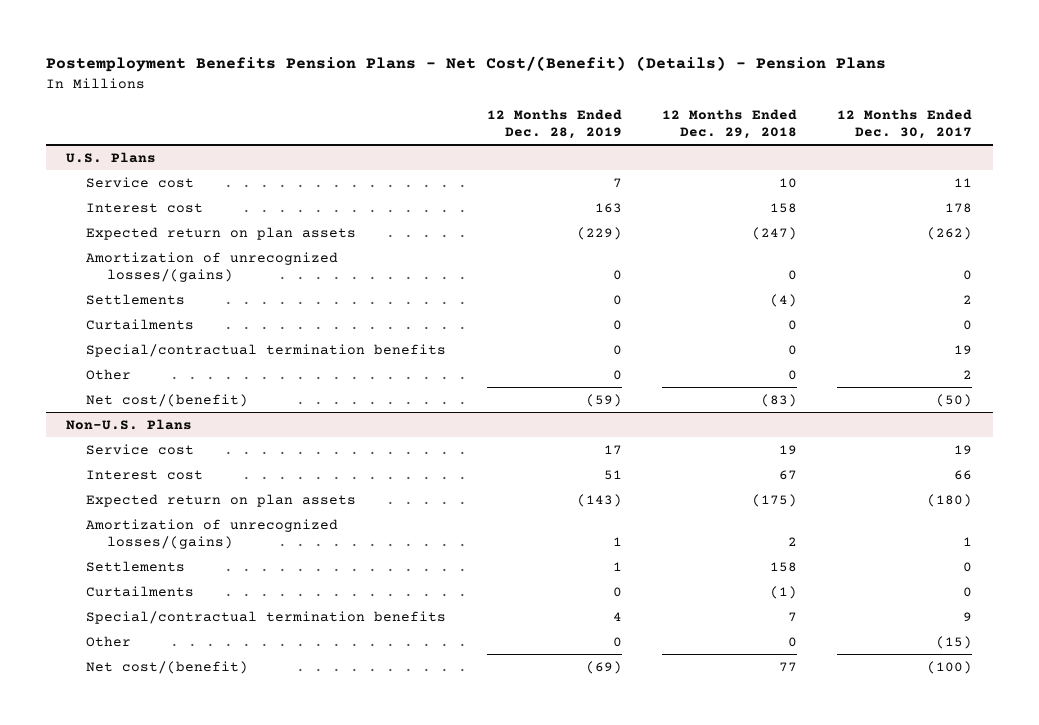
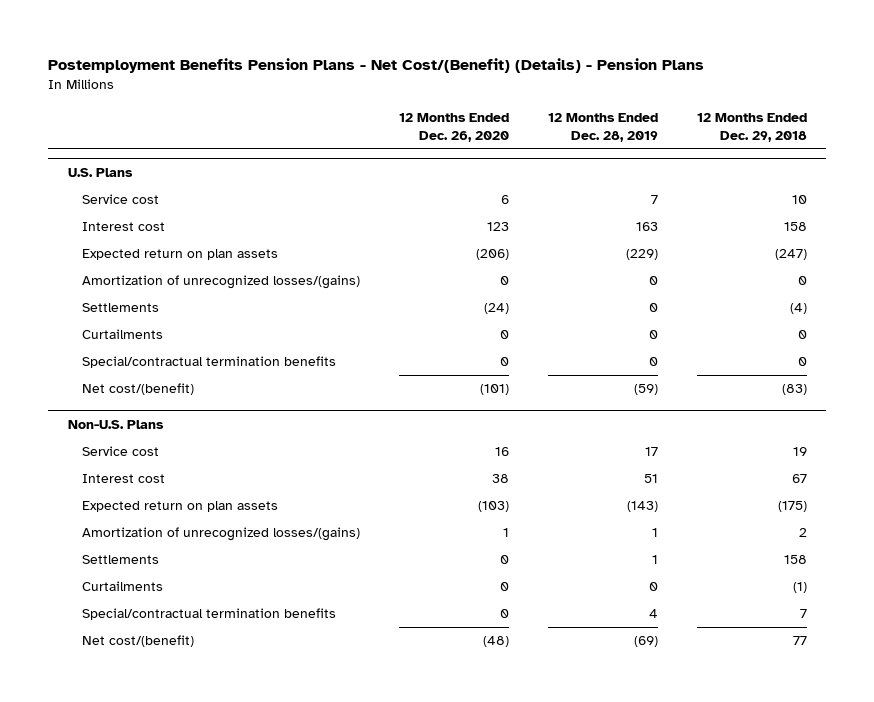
- | 12 Months Ended Dec. 28, 2019 | 12 Months Ended Dec. 29, 2018 | 12 Months Ended Dec. 30, 2017
+ | 12 Months Ended Dec. 26, 2020 | 12 Months Ended Dec. 28, 2019 | 12 Months Ended Dec. 29, 2018
@ U.S. Plans
- Other | 0 | 0 | 2
@ Non-U.S. Plans
- Other | 0 | 0 | (15)

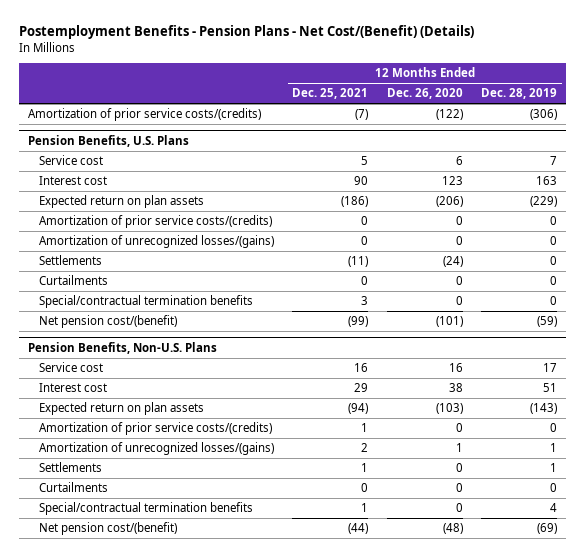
- Postemployment Benefits Pension Plans - Net Cost/(Benefit) (Details) - Pension Plans
+ Postemployment Benefits - Pension Plans - Net Cost/(Benefit) (Details)
- | 12 Months Ended Dec. 26, 2020 | 12 Months Ended Dec. 28, 2019 | 12 Months Ended Dec. 29, 2018
+ | 12 Months Ended Dec. 25, 2021 | 12 Months Ended Dec. 26, 2020 | 12 Months Ended Dec. 28, 2019
- U.S. Plans
+ Amortization of prior service costs/(credits) | (7) | (122) | (306)
+ Pension Benefits, U.S. Plans
+ Amortization of prior service costs/(credits) | 0 | 0 | 0
- Net cost/(benefit) | (101) | (59) | (83)
- Non-U.S. Plans
+ Net pension cost/(benefit) | (99) | (101) | (59)
+ Pension Benefits, Non-U.S. Plans
+ Amortization of prior service costs/(credits) | 1 | 0 | 0
- Net cost/(benefit) | (48) | (69) | 77
+ Net pension cost/(benefit) | (44) | (48) | (69)

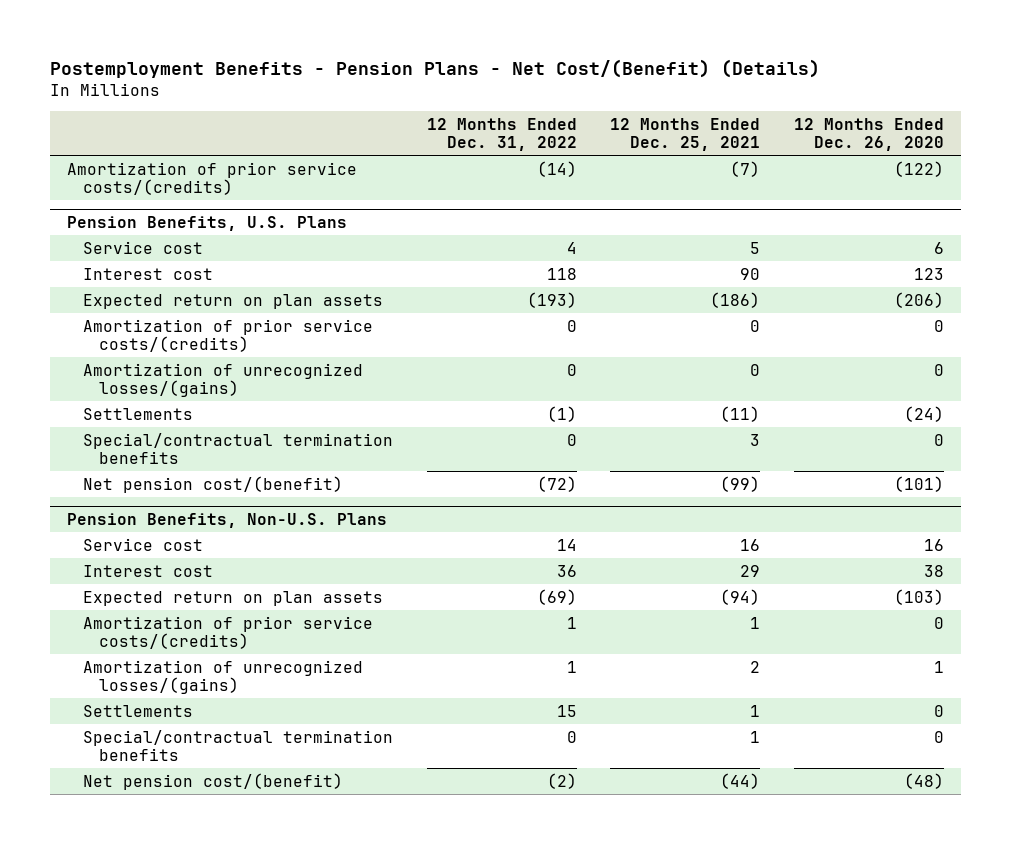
- | 12 Months Ended Dec. 25, 2021 | 12 Months Ended Dec. 26, 2020 | 12 Months Ended Dec. 28, 2019
+ | 12 Months Ended Dec. 31, 2022 | 12 Months Ended Dec. 25, 2021 | 12 Months Ended Dec. 26, 2020
@ Pension Benefits, U.S. Plans
- Curtailments | 0 | 0 | 0
@ Pension Benefits, Non-U.S. Plans
- Curtailments | 0 | 0 | 0

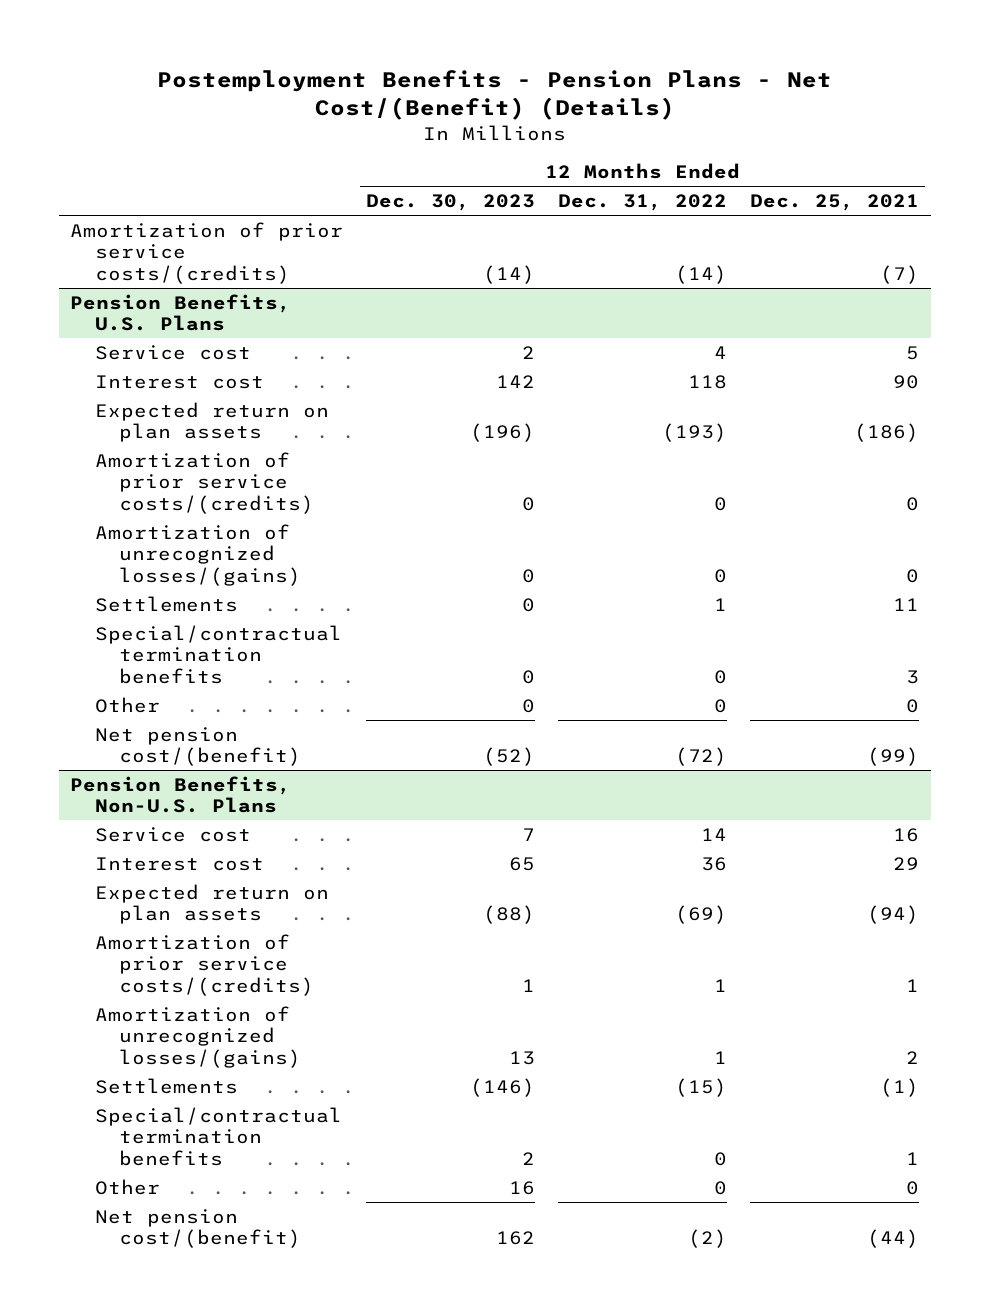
- | 12 Months Ended Dec. 31, 2022 | 12 Months Ended Dec. 25, 2021 | 12 Months Ended Dec. 26, 2020
+ | 12 Months Ended Dec. 30, 2023 | 12 Months Ended Dec. 31, 2022 | 12 Months Ended Dec. 25, 2021
@ Pension Benefits, U.S. Plans
- Settlements | (1) | (11) | (24)
+ Settlements | 0 | 1 | 11
+ Other | 0 | 0 | 0
@ Pension Benefits, Non-U.S. Plans
- Settlements | 15 | 1 | 0
+ Settlements | (146) | (15) | (1)
+ Other | 16 | 0 | 0

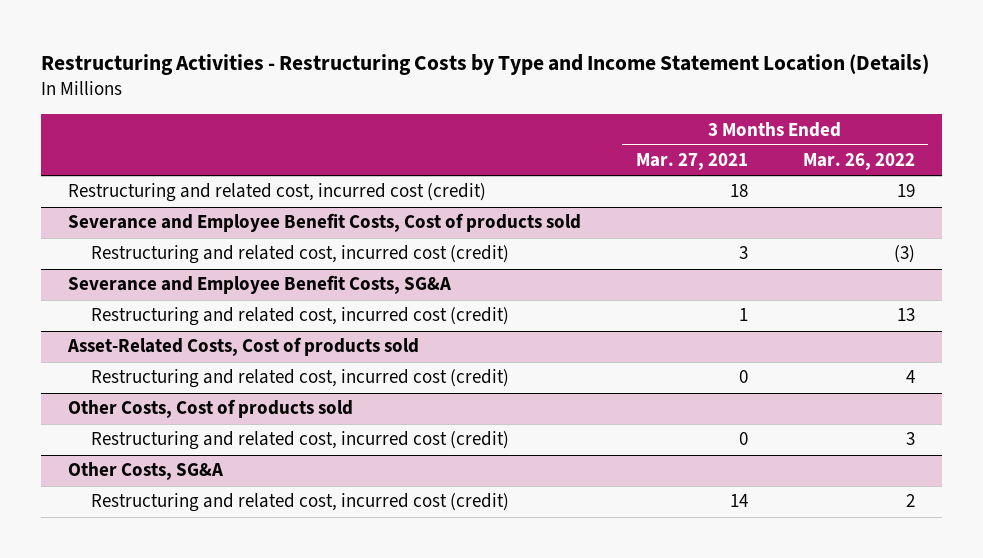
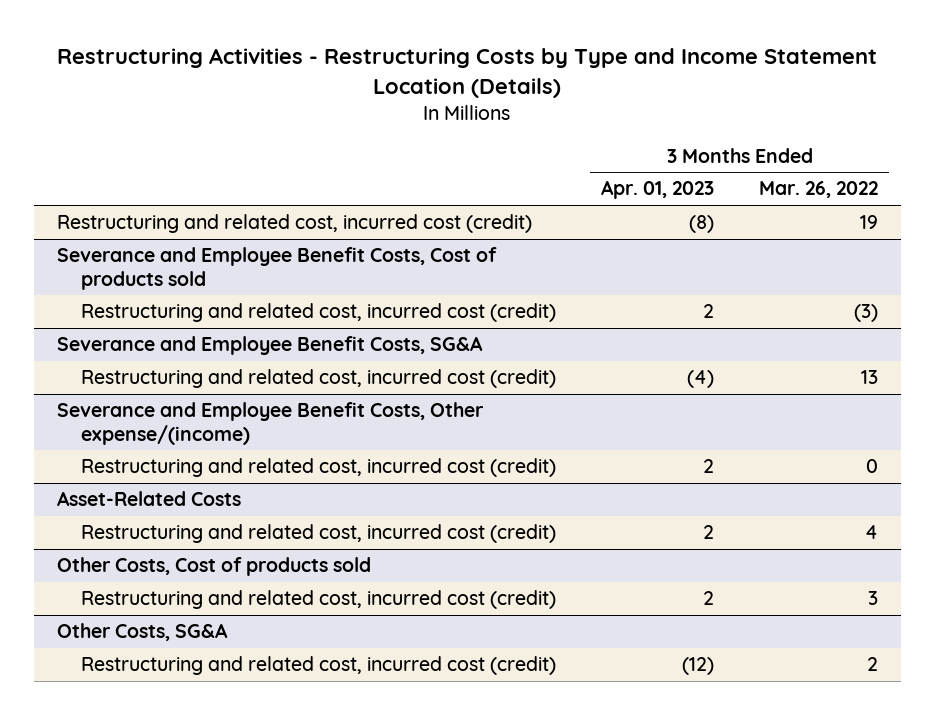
- | 3 Months Ended Mar. 27, 2021 | 3 Months Ended Mar. 26, 2022
+ | 3 Months Ended Apr. 01, 2023 | 3 Months Ended Mar. 26, 2022
- Asset-Related Costs, Cost of products sold
+ Severance and Employee Benefit Costs, Other expense/(income)
+ Restructuring and related cost, incurred cost (credit) | 2 | 0
+ Asset-Related Costs

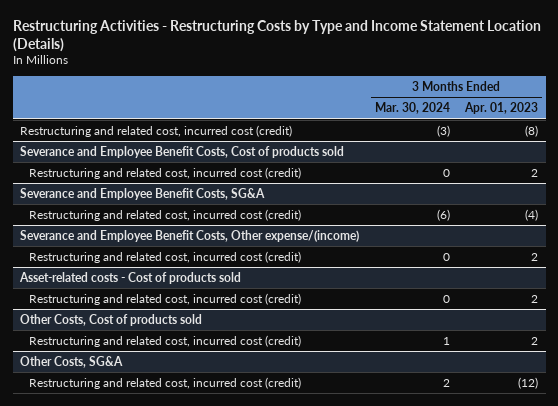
- | 3 Months Ended Apr. 01, 2023 | 3 Months Ended Mar. 26, 2022
+ | 3 Months Ended Mar. 30, 2024 | 3 Months Ended Apr. 01, 2023
- Asset-Related Costs
+ Asset-related costs - Cost of products sold

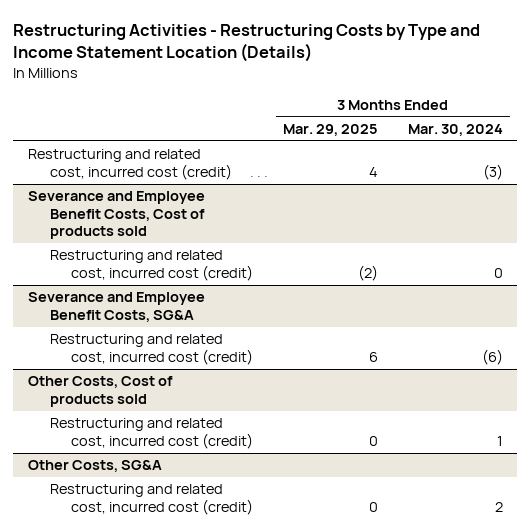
- | 3 Months Ended Mar. 30, 2024 | 3 Months Ended Apr. 01, 2023
+ | 3 Months Ended Mar. 29, 2025 | 3 Months Ended Mar. 30, 2024
- Severance and Employee Benefit Costs, Other expense/(income)
- Restructuring and related cost, incurred cost (credit) | 0 | 2
- Asset-related costs - Cost of products sold
- Restructuring and related cost, incurred cost (credit) | 0 | 2

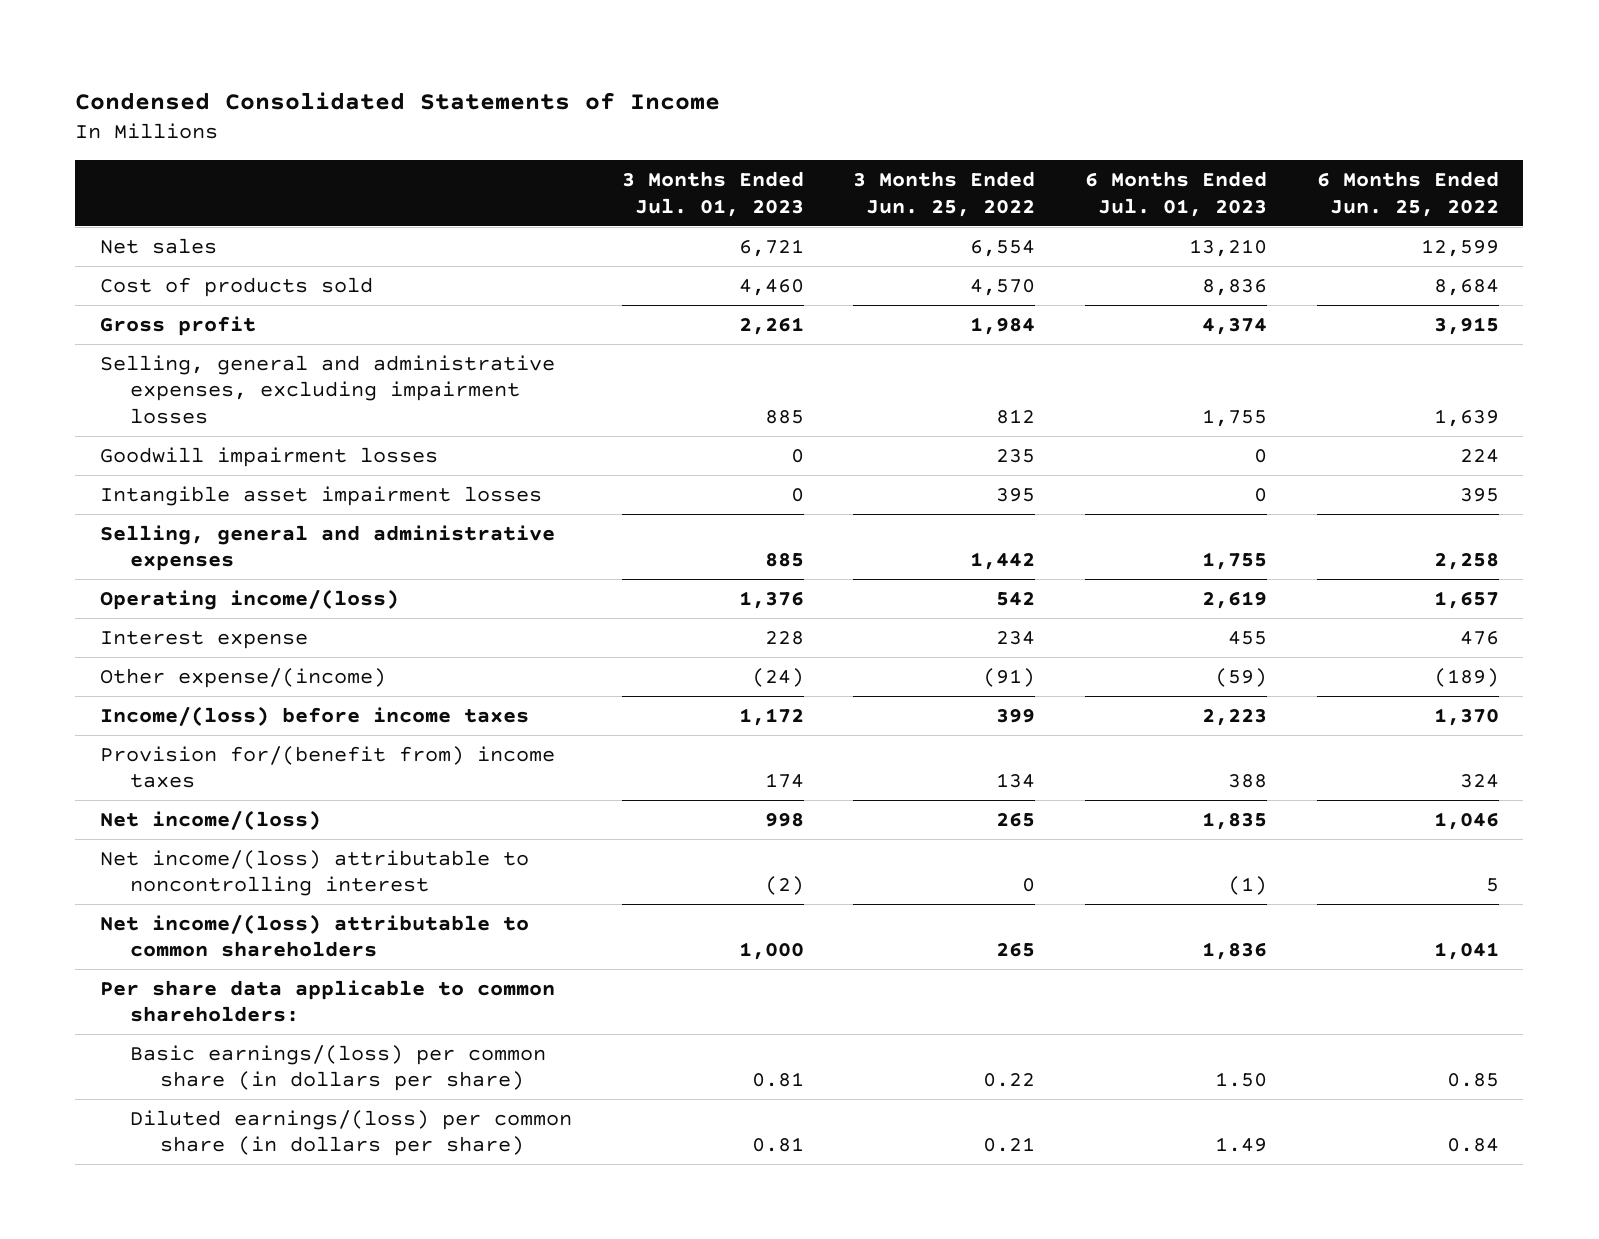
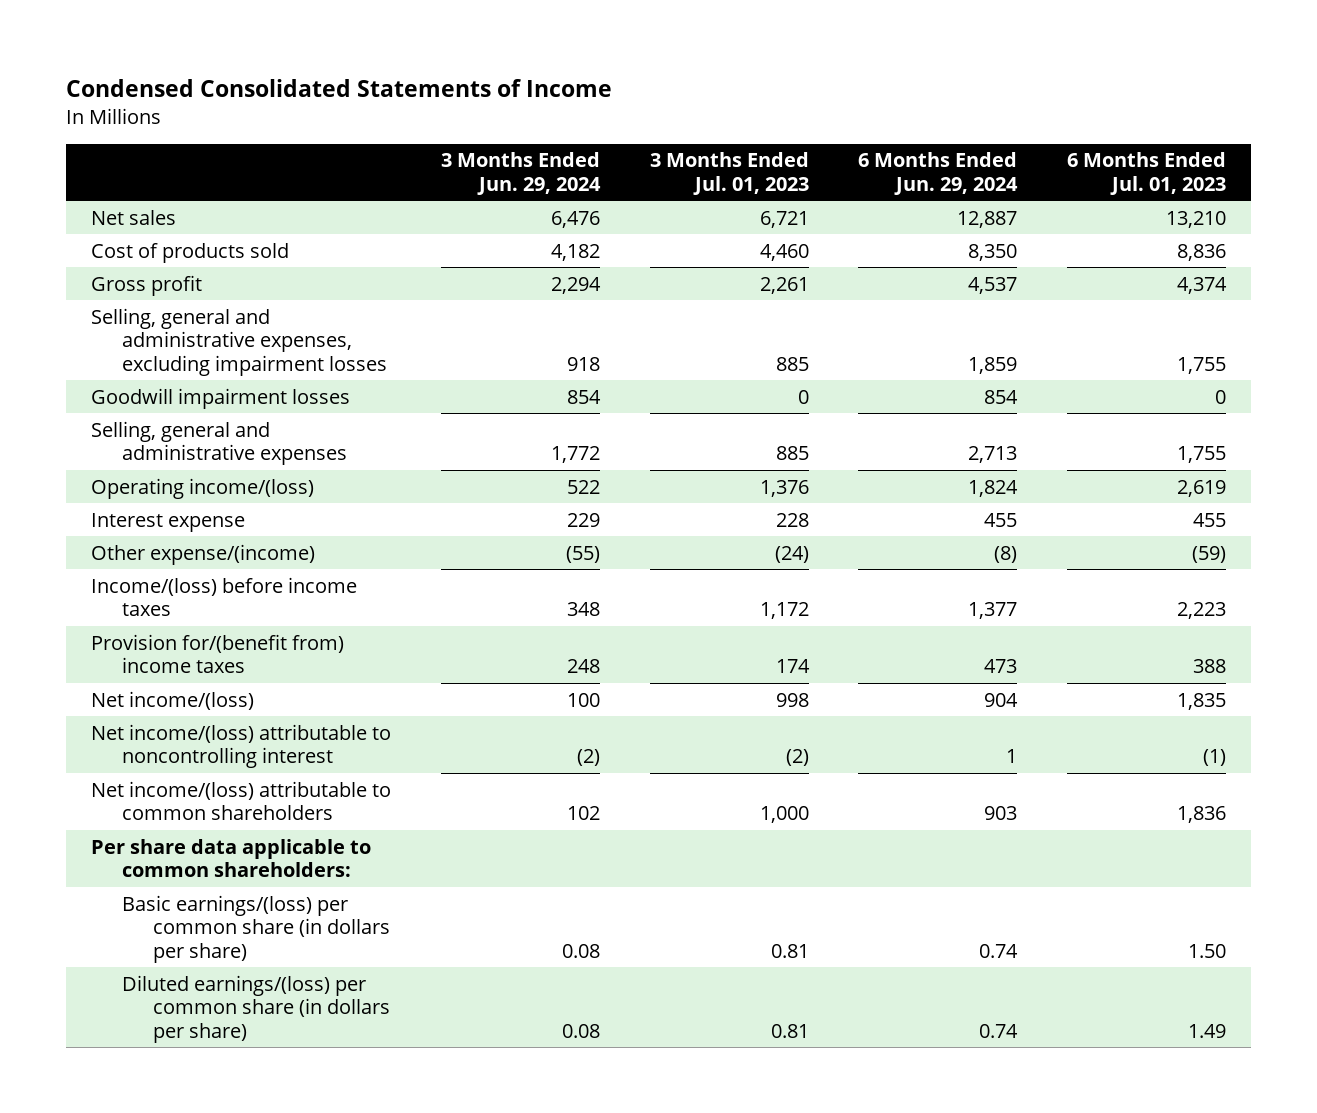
- | 3 Months Ended Jul. 01, 2023 | 3 Months Ended Jun. 25, 2022 | 6 Months Ended Jul. 01, 2023 | 6 Months Ended Jun. 25, 2022
+ | 3 Months Ended Jun. 29, 2024 | 3 Months Ended Jul. 01, 2023 | 6 Months Ended Jun. 29, 2024 | 6 Months Ended Jul. 01, 2023
- Intangible asset impairment losses | 0 | 395 | 0 | 395

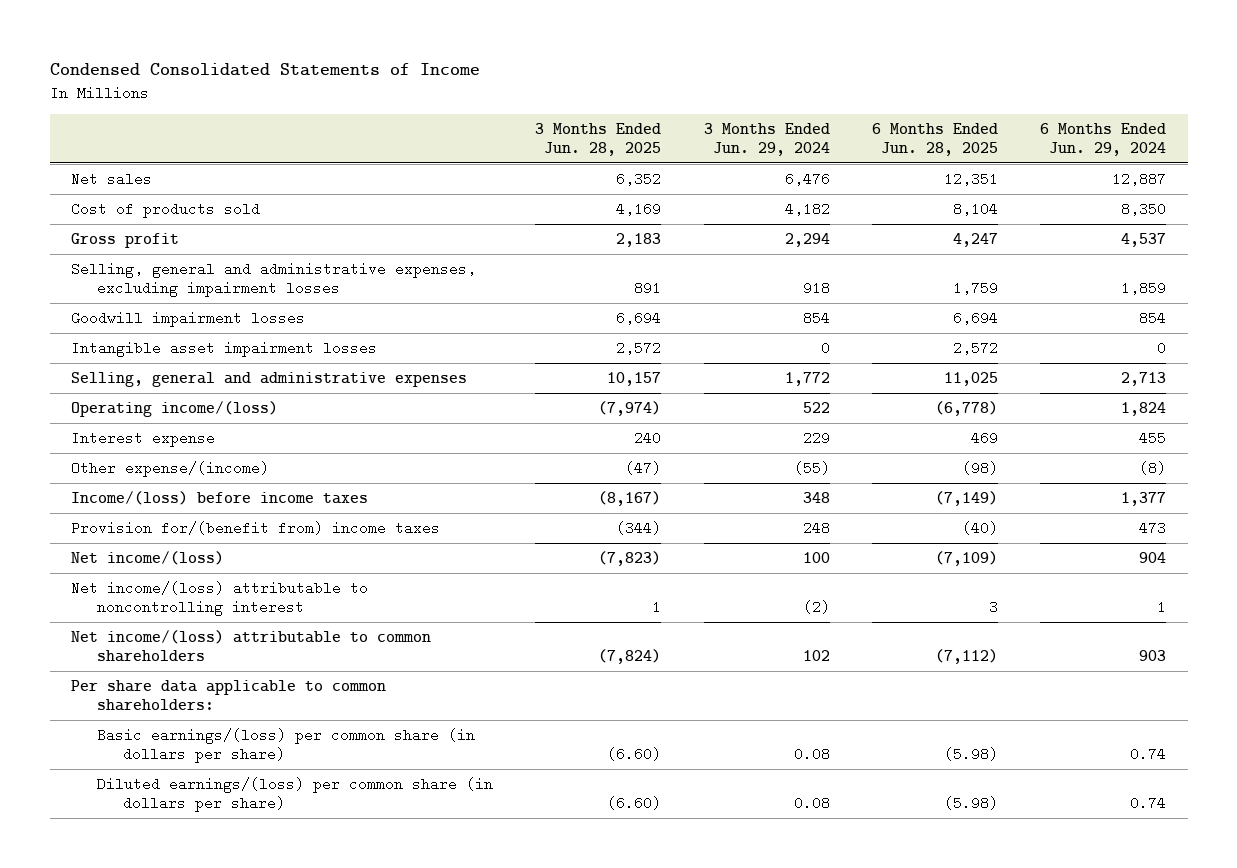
- | 3 Months Ended Jun. 29, 2024 | 3 Months Ended Jul. 01, 2023 | 6 Months Ended Jun. 29, 2024 | 6 Months Ended Jul. 01, 2023
+ | 3 Months Ended Jun. 28, 2025 | 3 Months Ended Jun. 29, 2024 | 6 Months Ended Jun. 28, 2025 | 6 Months Ended Jun. 29, 2024
+ Intangible asset impairment losses | 2,572 | 0 | 2,572 | 0

